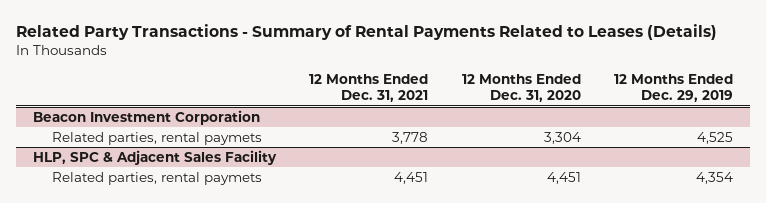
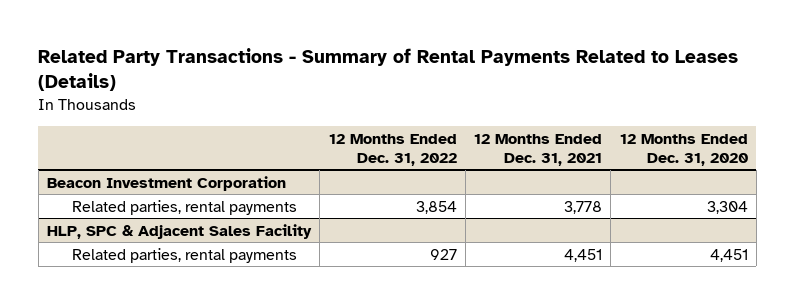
- | 12 Months Ended Dec. 31, 2021 | 12 Months Ended Dec. 31, 2020 | 12 Months Ended Dec. 29, 2019
+ | 12 Months Ended Dec. 31, 2022 | 12 Months Ended Dec. 31, 2021 | 12 Months Ended Dec. 31, 2020
@ Beacon Investment Corporation
- Related parties, rental paymets | 3,778 | 3,304 | 4,525
+ Related parties, rental payments | 3,854 | 3,778 | 3,304
@ HLP, SPC & Adjacent Sales Facility
- Related parties, rental paymets | 4,451 | 4,451 | 4,354
+ Related parties, rental payments | 927 | 4,451 | 4,451

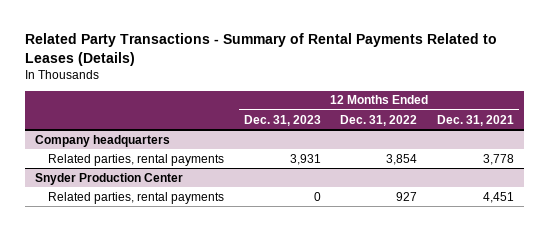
- | 12 Months Ended Dec. 31, 2022 | 12 Months Ended Dec. 31, 2021 | 12 Months Ended Dec. 31, 2020
+ | 12 Months Ended Dec. 31, 2023 | 12 Months Ended Dec. 31, 2022 | 12 Months Ended Dec. 31, 2021
- Beacon Investment Corporation
+ Company headquarters
- HLP, SPC & Adjacent Sales Facility
+ Snyder Production Center

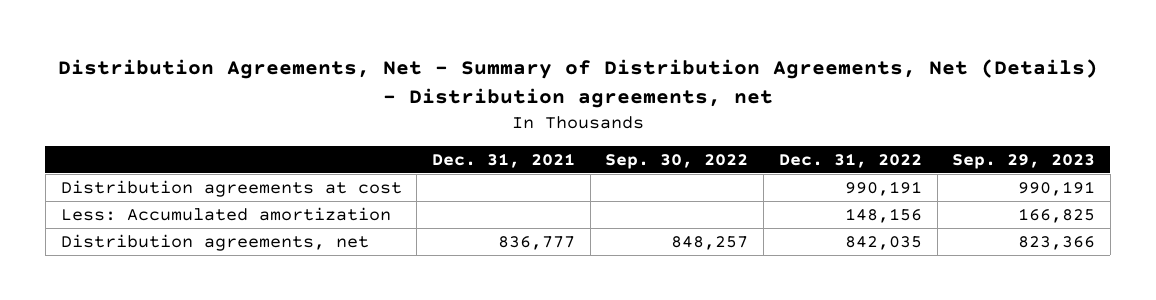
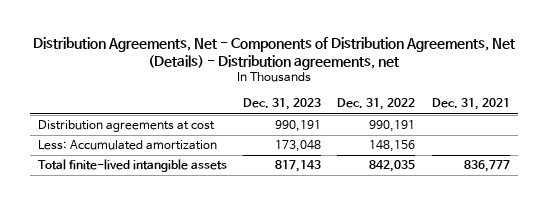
- Distribution Agreements, Net - Summary of Distribution Agreements, Net (Details) - Distribution agreements, net
+ Distribution Agreements, Net - Components of Distribution Agreements, Net (Details) - Distribution agreements, net
- | Dec. 31, 2021 | Sep. 30, 2022 | Dec. 31, 2022 | Sep. 29, 2023
+ | Dec. 31, 2023 | Dec. 31, 2022 | Dec. 31, 2021
- Distribution agreements, net | 836,777 | 848,257 | 842,035 | 823,366
+ Total finite-lived intangible assets | 817,143 | 842,035 | 836,777

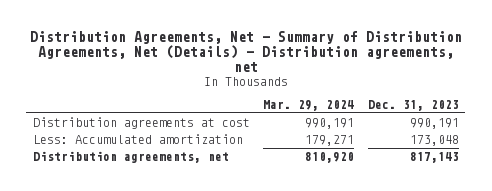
- Distribution Agreements, Net - Components of Distribution Agreements, Net (Details) - Distribution agreements, net
+ Distribution Agreements, Net - Summary of Distribution Agreements, Net (Details) - Distribution agreements, net
- | Dec. 31, 2023 | Dec. 31, 2022 | Dec. 31, 2021
+ | Mar. 29, 2024 | Dec. 31, 2023
- Total finite-lived intangible assets | 817,143 | 842,035 | 836,777
+ Distribution agreements, net | 810,920 | 817,143

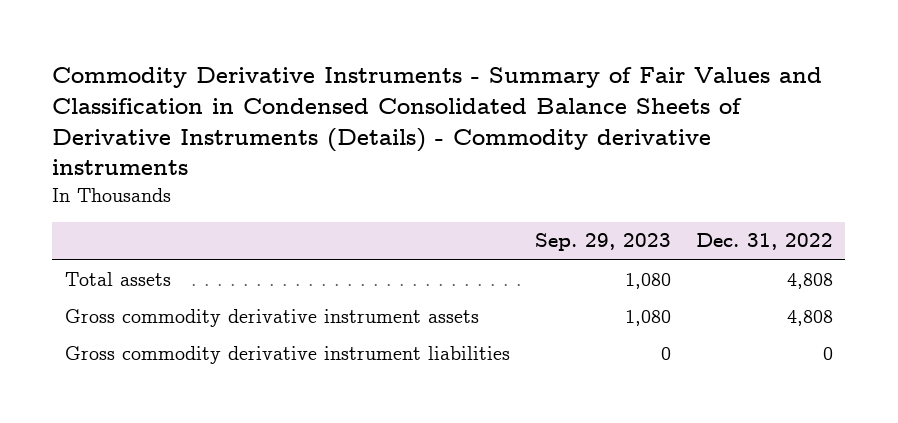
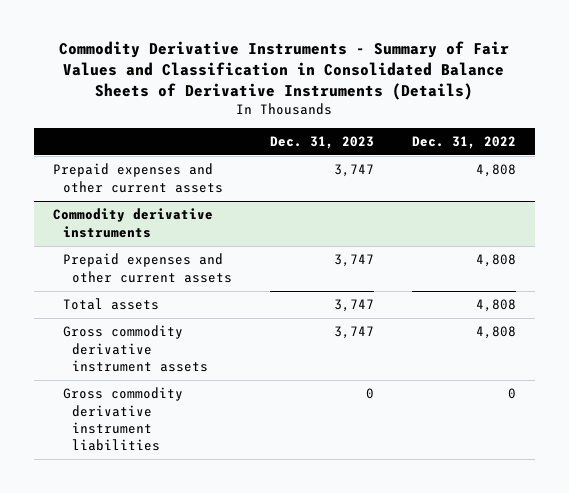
- Commodity Derivative Instruments - Summary of Fair Values and Classification in Condensed Consolidated Balance Sheets of Derivative Instruments (Details) - Commodity derivative instruments
+ Commodity Derivative Instruments - Summary of Fair Values and Classification in Consolidated Balance Sheets of Derivative Instruments (Details)
- | Sep. 29, 2023 | Dec. 31, 2022
+ | Dec. 31, 2023 | Dec. 31, 2022
+ Prepaid expenses and other current assets | 3,747 | 4,808
+ Commodity derivative instruments
+ Prepaid expenses and other current assets | 3,747 | 4,808

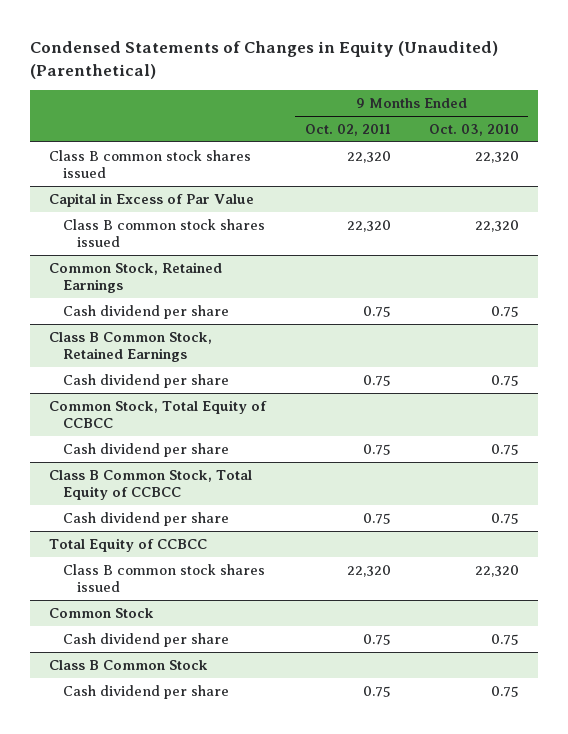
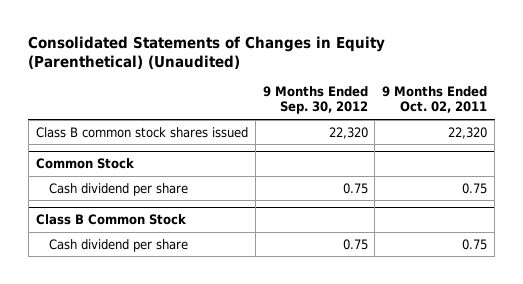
- Condensed Statements of Changes in Equity (Unaudited) (Parenthetical)
+ Consolidated Statements of Changes in Equity (Parenthetical) (Unaudited)
- | 9 Months Ended Oct. 02, 2011 | 9 Months Ended Oct. 03, 2010
+ | 9 Months Ended Sep. 30, 2012 | 9 Months Ended Oct. 02, 2011
- Capital in Excess of Par Value
- Class B common stock shares issued | 22,320 | 22,320
- Common Stock, Retained Earnings
- Cash dividend per share | 0.75 | 0.75
- Class B Common Stock, Retained Earnings
- Cash dividend per share | 0.75 | 0.75
- Common Stock, Total Equity of CCBCC
- Cash dividend per share | 0.75 | 0.75
- Class B Common Stock, Total Equity of CCBCC
- Cash dividend per share | 0.75 | 0.75
- Total Equity of CCBCC
- Class B common stock shares issued | 22,320 | 22,320

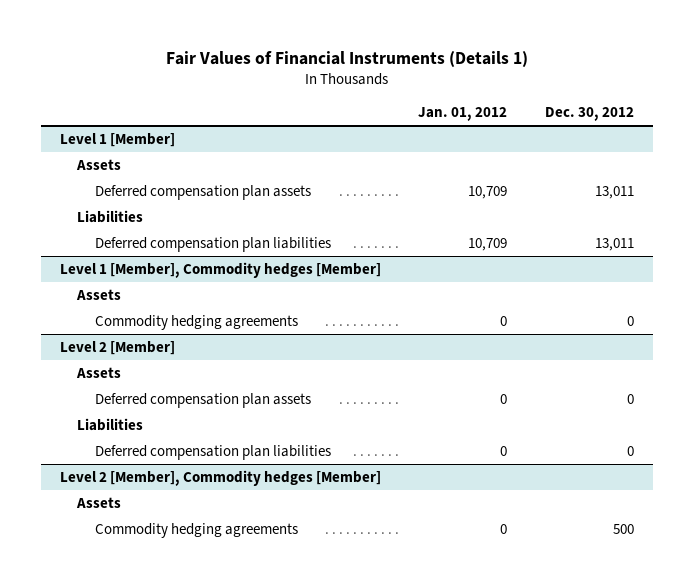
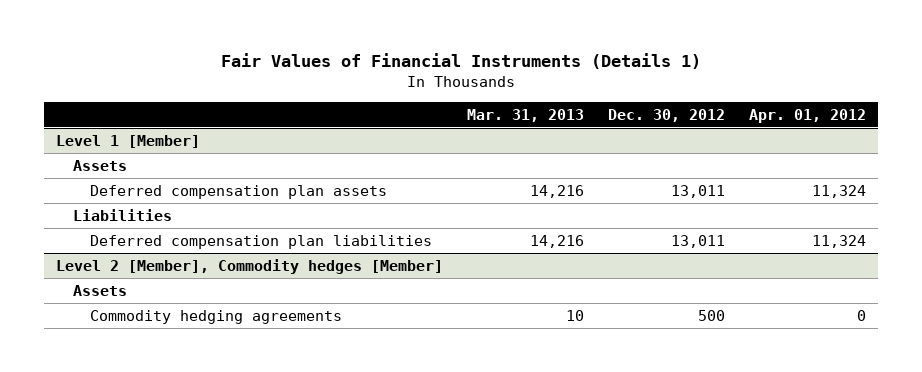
- | Jan. 01, 2012 | Dec. 30, 2012
+ | Mar. 31, 2013 | Dec. 30, 2012 | Apr. 01, 2012
- Level 1 [Member], Commodity hedges [Member]
- Assets
- Commodity hedging agreements | 0 | 0
- Level 2 [Member]
- Assets
- Deferred compensation plan assets | 0 | 0
- Liabilities
- Deferred compensation plan liabilities | 0 | 0

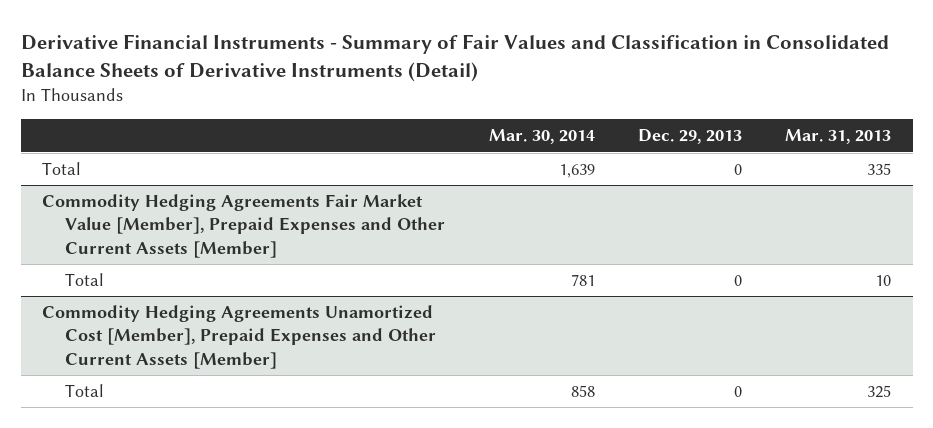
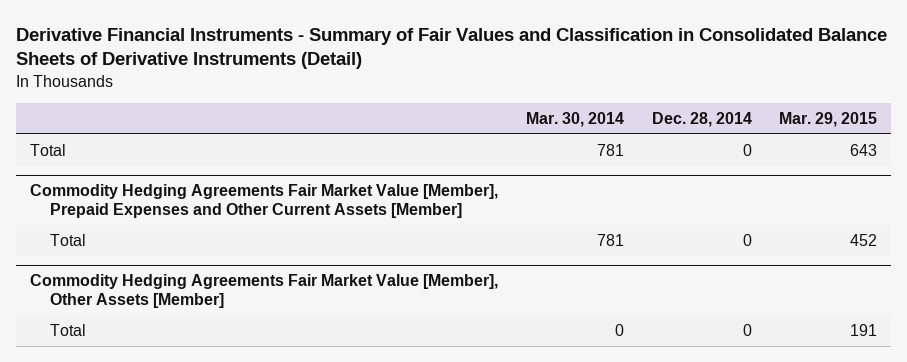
- | Mar. 30, 2014 | Dec. 29, 2013 | Mar. 31, 2013
+ | Mar. 30, 2014 | Dec. 28, 2014 | Mar. 29, 2015
- Total | 1,639 | 0 | 335
+ Total | 781 | 0 | 643
- Commodity Hedging Agreements Unamortized Cost [Member], Prepaid Expenses and Other Current Assets [Member]
- Total | 858 | 0 | 325
+ Commodity Hedging Agreements Fair Market Value [Member], Other Assets [Member]
+ Total | 0 | 0 | 191

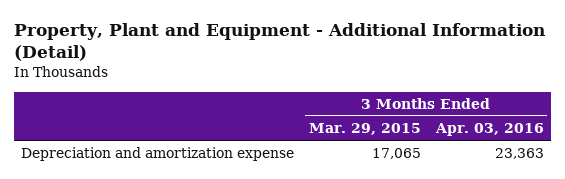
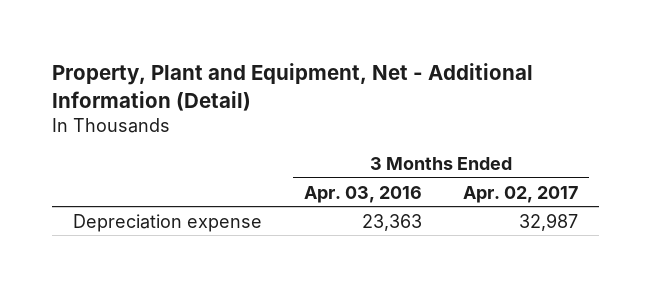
- Property, Plant and Equipment - Additional Information (Detail)
+ Property, Plant and Equipment, Net - Additional Information (Detail)
- | 3 Months Ended Mar. 29, 2015 | 3 Months Ended Apr. 03, 2016
+ | 3 Months Ended Apr. 03, 2016 | 3 Months Ended Apr. 02, 2017
- Depreciation and amortization expense | 17,065 | 23,363
+ Depreciation expense | 23,363 | 32,987

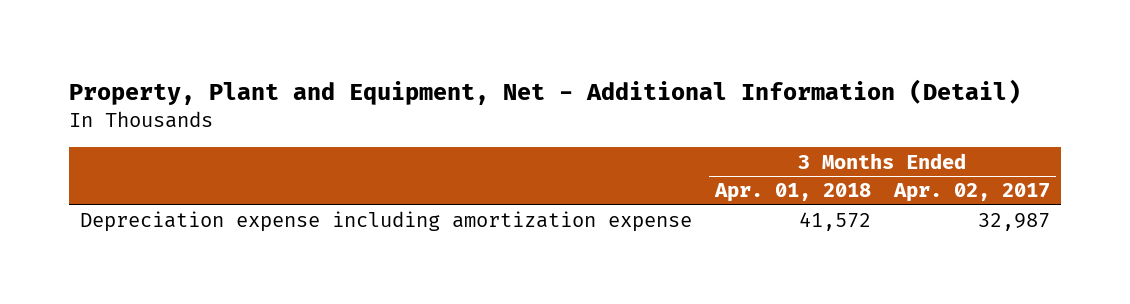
- | 3 Months Ended Apr. 03, 2016 | 3 Months Ended Apr. 02, 2017
+ | 3 Months Ended Apr. 01, 2018 | 3 Months Ended Apr. 02, 2017
- Depreciation expense | 23,363 | 32,987
+ Depreciation expense including amortization expense | 41,572 | 32,987

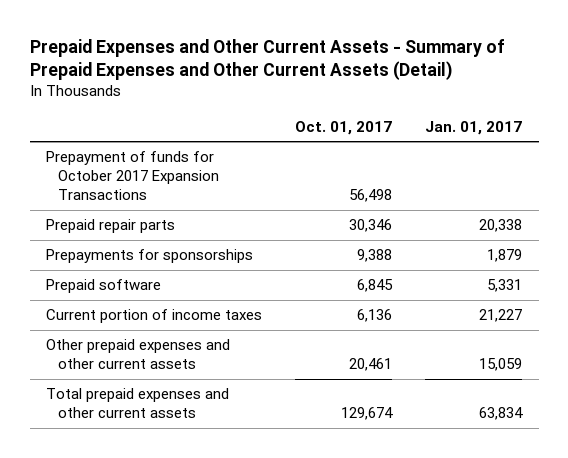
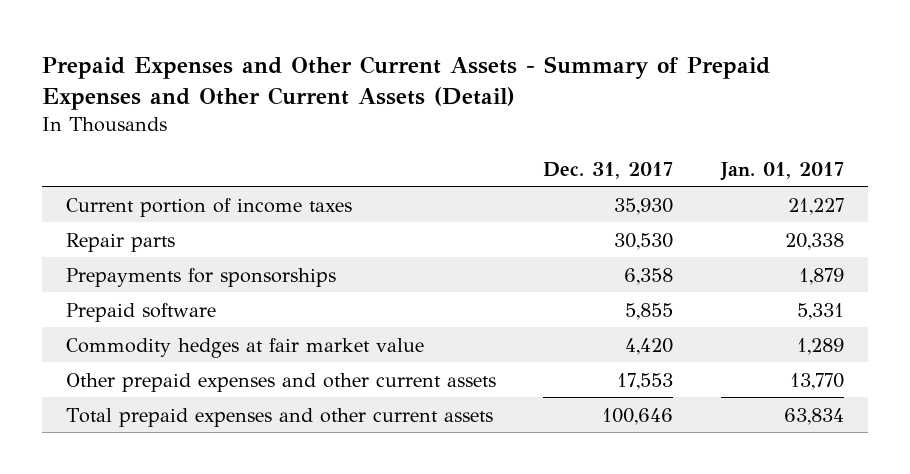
- | Oct. 01, 2017 | Jan. 01, 2017
+ | Dec. 31, 2017 | Jan. 01, 2017
- Prepayment of funds for October 2017 Expansion Transactions | 56,498 |
- Prepaid repair parts | 30,346 | 20,338
moved up: Current portion of income taxes | 35,930 | 21,227
+ Repair parts | 30,530 | 20,338
- Other prepaid expenses and other current assets | 20,461 | 15,059
+ Commodity hedges at fair market value | 4,420 | 1,289
+ Other prepaid expenses and other current assets | 17,553 | 13,770

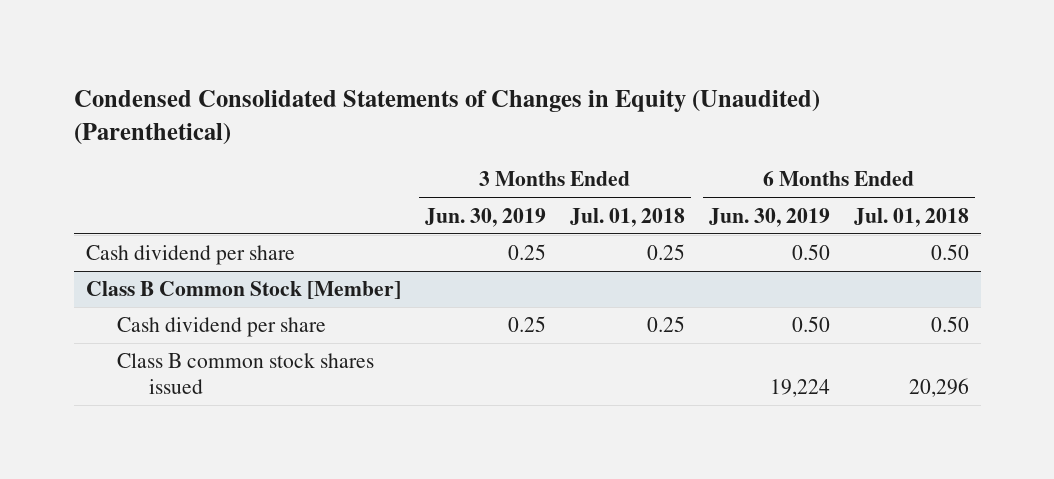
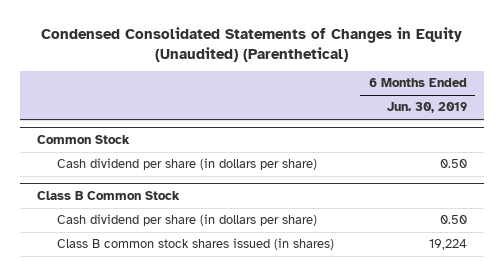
- | 3 Months Ended Jun. 30, 2019 | 3 Months Ended Jul. 01, 2018 | 6 Months Ended Jun. 30, 2019 | 6 Months Ended Jul. 01, 2018
+ | 6 Months Ended Jun. 30, 2019
- Cash dividend per share | 0.25 | 0.25 | 0.50 | 0.50
- Class B Common Stock [Member]
- Cash dividend per share | 0.25 | 0.25 | 0.50 | 0.50
- Class B common stock shares issued | | | 19,224 | 20,296
+ Common Stock
+ Cash dividend per share (in dollars per share) | 0.50
+ Class B Common Stock
+ Cash dividend per share (in dollars per share) | 0.50
+ Class B common stock shares issued (in shares) | 19,224

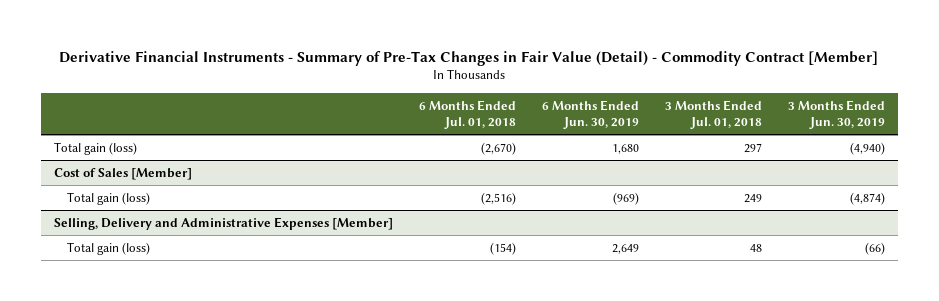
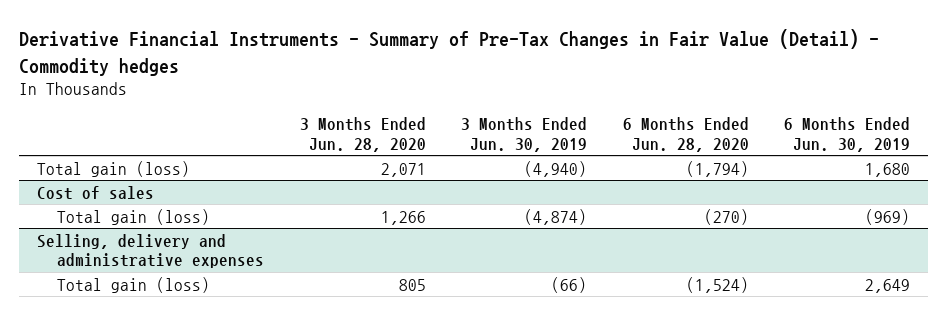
- Derivative Financial Instruments - Summary of Pre-Tax Changes in Fair Value (Detail) - Commodity Contract [Member]
+ Derivative Financial Instruments - Summary of Pre-Tax Changes in Fair Value (Detail) - Commodity hedges
- | 6 Months Ended Jul. 01, 2018 | 6 Months Ended Jun. 30, 2019 | 3 Months Ended Jul. 01, 2018 | 3 Months Ended Jun. 30, 2019
+ | 3 Months Ended Jun. 28, 2020 | 3 Months Ended Jun. 30, 2019 | 6 Months Ended Jun. 28, 2020 | 6 Months Ended Jun. 30, 2019
- Cost of Sales [Member]
+ Cost of sales
- Selling, Delivery and Administrative Expenses [Member]
+ Selling, delivery and administrative expenses

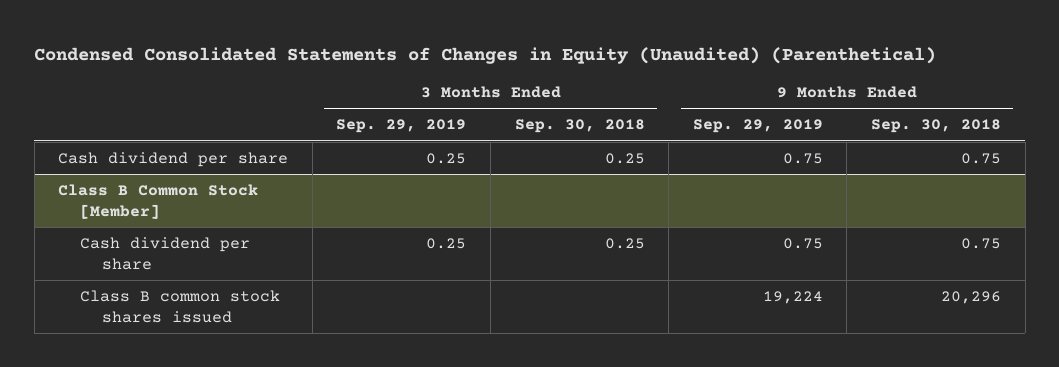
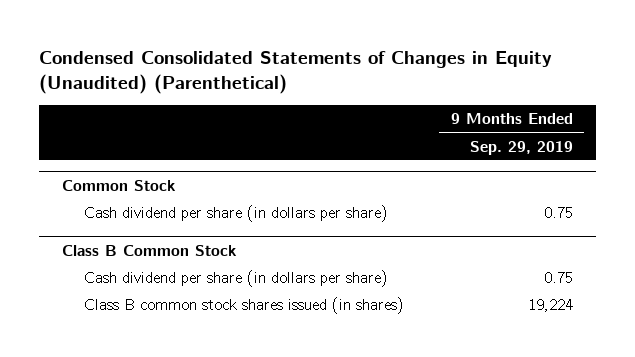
- | 3 Months Ended Sep. 29, 2019 | 3 Months Ended Sep. 30, 2018 | 9 Months Ended Sep. 29, 2019 | 9 Months Ended Sep. 30, 2018
+ | 9 Months Ended Sep. 29, 2019
- Cash dividend per share | 0.25 | 0.25 | 0.75 | 0.75
- Class B Common Stock [Member]
- Cash dividend per share | 0.25 | 0.25 | 0.75 | 0.75
- Class B common stock shares issued | | | 19,224 | 20,296
+ Common Stock
+ Cash dividend per share (in dollars per share) | 0.75
+ Class B Common Stock
+ Cash dividend per share (in dollars per share) | 0.75
+ Class B common stock shares issued (in shares) | 19,224

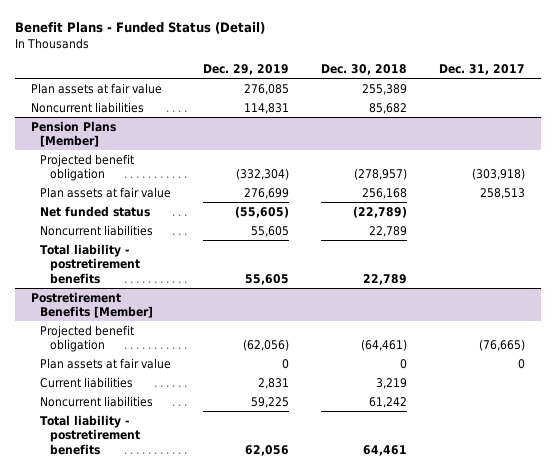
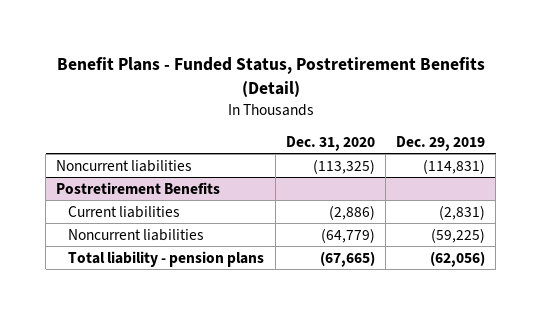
- Benefit Plans - Funded Status (Detail)
+ Benefit Plans - Funded Status, Postretirement Benefits (Detail)
- | Dec. 29, 2019 | Dec. 30, 2018 | Dec. 31, 2017
+ | Dec. 31, 2020 | Dec. 29, 2019
- Plan assets at fair value | 276,085 | 255,389 |
- Noncurrent liabilities | 114,831 | 85,682 |
- Pension Plans [Member]
- Projected benefit obligation | (332,304) | (278,957) | (303,918)
- Plan assets at fair value | 276,699 | 256,168 | 258,513
- Net funded status | (55,605) | (22,789) |
- Noncurrent liabilities | 55,605 | 22,789 |
- Total liability - postretirement benefits | 55,605 | 22,789 |
- Postretirement Benefits [Member]
- Projected benefit obligation | (62,056) | (64,461) | (76,665)
- Plan assets at fair value | 0 | 0 | 0
- Current liabilities | 2,831 | 3,219 |
- Noncurrent liabilities | 59,225 | 61,242 |
- Total liability - postretirement benefits | 62,056 | 64,461 |
+ Noncurrent liabilities | (113,325) | (114,831)
+ Postretirement Benefits
+ Current liabilities | (2,886) | (2,831)
+ Noncurrent liabilities | (64,779) | (59,225)
+ Total liability - pension plans | (67,665) | (62,056)

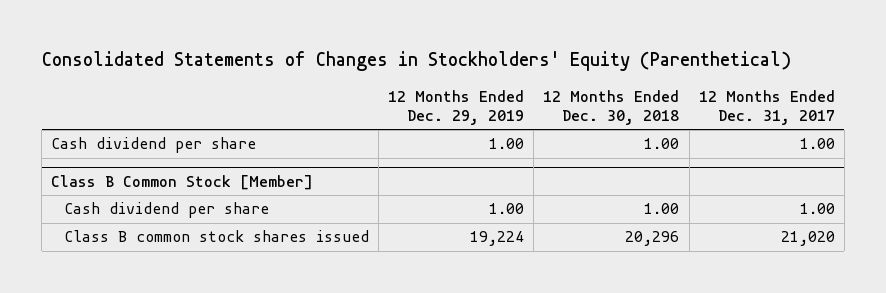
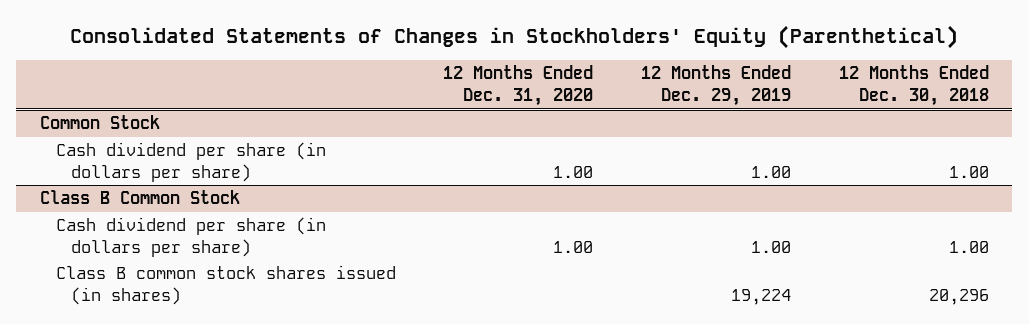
- | 12 Months Ended Dec. 29, 2019 | 12 Months Ended Dec. 30, 2018 | 12 Months Ended Dec. 31, 2017
+ | 12 Months Ended Dec. 31, 2020 | 12 Months Ended Dec. 29, 2019 | 12 Months Ended Dec. 30, 2018
- Cash dividend per share | 1.00 | 1.00 | 1.00
- Class B Common Stock [Member]
- Cash dividend per share | 1.00 | 1.00 | 1.00
- Class B common stock shares issued | 19,224 | 20,296 | 21,020
+ Common Stock
+ Cash dividend per share (in dollars per share) | 1.00 | 1.00 | 1.00
+ Class B Common Stock
+ Cash dividend per share (in dollars per share) | 1.00 | 1.00 | 1.00
+ Class B common stock shares issued (in shares) | | 19,224 | 20,296

